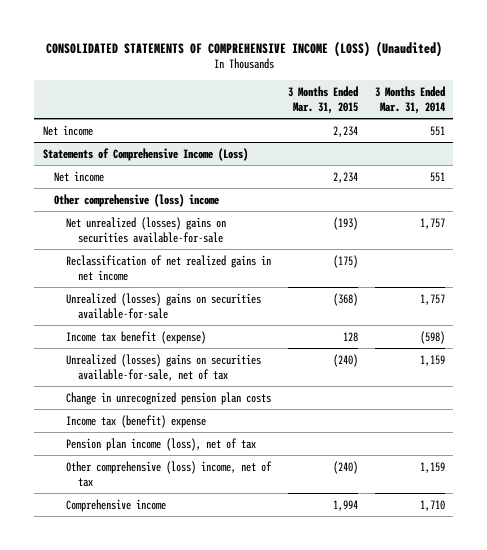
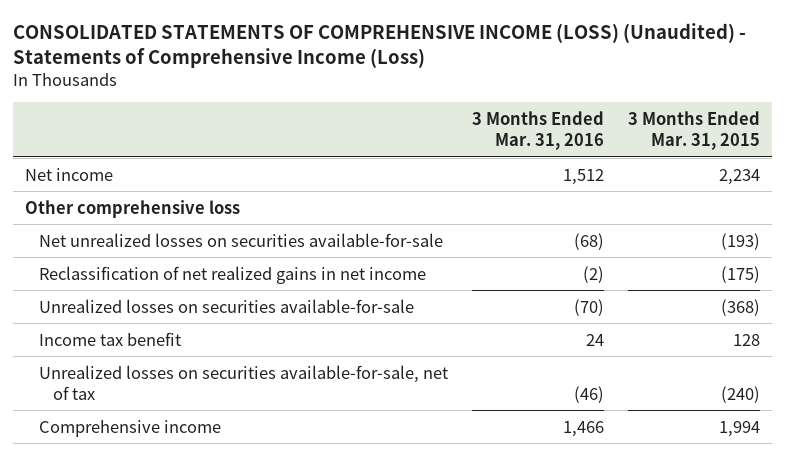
- CONSOLIDATED STATEMENTS OF COMPREHENSIVE INCOME (LOSS) (Unaudited)
+ CONSOLIDATED STATEMENTS OF COMPREHENSIVE INCOME (LOSS) (Unaudited) - Statements of Comprehensive Income (Loss)
- | 3 Months Ended Mar. 31, 2015 | 3 Months Ended Mar. 31, 2014
+ | 3 Months Ended Mar. 31, 2016 | 3 Months Ended Mar. 31, 2015
- Statements of Comprehensive Income (Loss)
- Net income | 2,234 | 551
- Other comprehensive (loss) income
- Net unrealized (losses) gains on securities available-for-sale | (193) | 1,757
+ Other comprehensive loss
+ Net unrealized losses on securities available-for-sale | (68) | (193)
- Unrealized (losses) gains on securities available-for-sale | (368) | 1,757
- Income tax benefit (expense) | 128 | (598)
- Unrealized (losses) gains on securities available-for-sale, net of tax | (240) | 1,159
- Change in unrecognized pension plan costs
- Income tax (benefit) expense
- Pension plan income (loss), net of tax
- Other comprehensive (loss) income, net of tax | (240) | 1,159
+ Unrealized losses on securities available-for-sale | (70) | (368)
+ Income tax benefit | 24 | 128
+ Unrealized losses on securities available-for-sale, net of tax | (46) | (240)

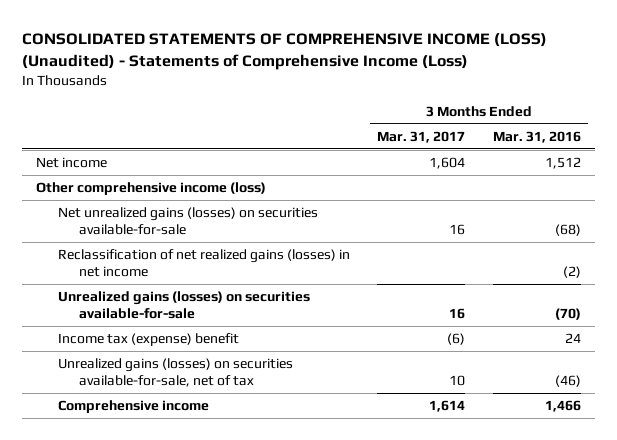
- | 3 Months Ended Mar. 31, 2016 | 3 Months Ended Mar. 31, 2015
+ | 3 Months Ended Mar. 31, 2017 | 3 Months Ended Mar. 31, 2016
- Other comprehensive loss
- Net unrealized losses on securities available-for-sale | (68) | (193)
- Reclassification of net realized gains in net income | (2) | (175)
- Unrealized losses on securities available-for-sale | (70) | (368)
- Income tax benefit | 24 | 128
- Unrealized losses on securities available-for-sale, net of tax | (46) | (240)
+ Other comprehensive income (loss)
+ Net unrealized gains (losses) on securities available-for-sale | 16 | (68)
+ Reclassification of net realized gains (losses) in net income | | (2)
+ Unrealized gains (losses) on securities available-for-sale | 16 | (70)
+ Income tax (expense) benefit | (6) | 24
+ Unrealized gains (losses) on securities available-for-sale, net of tax | 10 | (46)

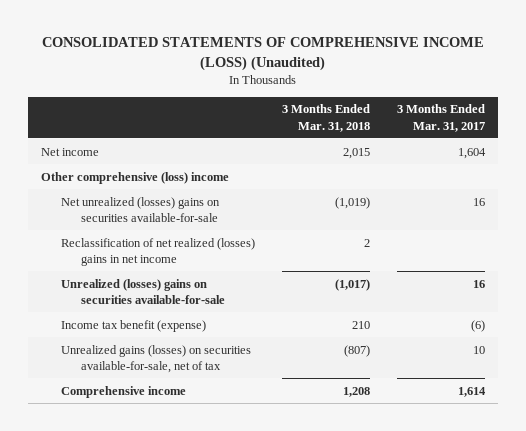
- CONSOLIDATED STATEMENTS OF COMPREHENSIVE INCOME (LOSS) (Unaudited) - Statements of Comprehensive Income (Loss)
+ CONSOLIDATED STATEMENTS OF COMPREHENSIVE INCOME (LOSS) (Unaudited)
- | 3 Months Ended Mar. 31, 2017 | 3 Months Ended Mar. 31, 2016
+ | 3 Months Ended Mar. 31, 2018 | 3 Months Ended Mar. 31, 2017
- Other comprehensive income (loss)
- Net unrealized gains (losses) on securities available-for-sale | 16 | (68)
- Reclassification of net realized gains (losses) in net income | | (2)
- Unrealized gains (losses) on securities available-for-sale | 16 | (70)
- Income tax (expense) benefit | (6) | 24
+ Other comprehensive (loss) income
+ Net unrealized (losses) gains on securities available-for-sale | (1,019) | 16
+ Reclassification of net realized (losses) gains in net income | 2 |
+ Unrealized (losses) gains on securities available-for-sale | (1,017) | 16
+ Income tax benefit (expense) | 210 | (6)

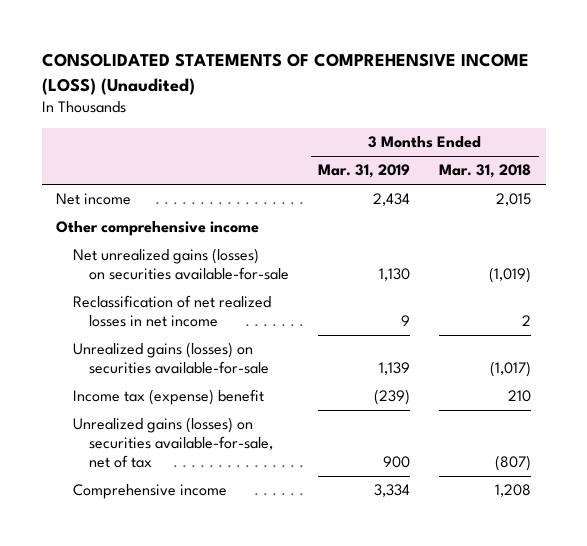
- | 3 Months Ended Mar. 31, 2018 | 3 Months Ended Mar. 31, 2017
+ | 3 Months Ended Mar. 31, 2019 | 3 Months Ended Mar. 31, 2018
- Other comprehensive (loss) income
- Net unrealized (losses) gains on securities available-for-sale | (1,019) | 16
- Reclassification of net realized (losses) gains in net income | 2 |
- Unrealized (losses) gains on securities available-for-sale | (1,017) | 16
- Income tax benefit (expense) | 210 | (6)
+ Other comprehensive income
+ Net unrealized gains (losses) on securities available-for-sale | 1,130 | (1,019)
+ Reclassification of net realized losses in net income | 9 | 2
+ Unrealized gains (losses) on securities available-for-sale | 1,139 | (1,017)
+ Income tax (expense) benefit | (239) | 210

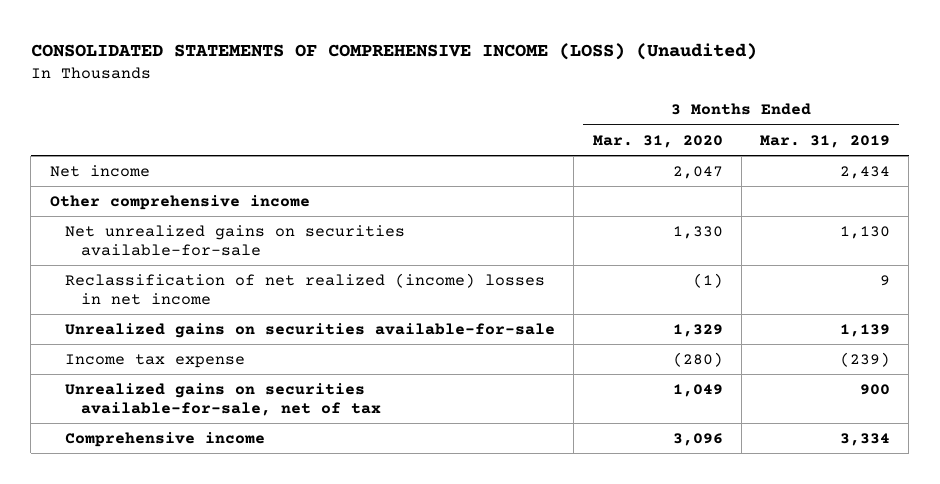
- | 3 Months Ended Mar. 31, 2019 | 3 Months Ended Mar. 31, 2018
+ | 3 Months Ended Mar. 31, 2020 | 3 Months Ended Mar. 31, 2019
- Net unrealized gains (losses) on securities available-for-sale | 1,130 | (1,019)
- Reclassification of net realized losses in net income | 9 | 2
- Unrealized gains (losses) on securities available-for-sale | 1,139 | (1,017)
- Income tax (expense) benefit | (239) | 210
- Unrealized gains (losses) on securities available-for-sale, net of tax | 900 | (807)
+ Net unrealized gains on securities available-for-sale | 1,330 | 1,130
+ Reclassification of net realized (income) losses in net income | (1) | 9
+ Unrealized gains on securities available-for-sale | 1,329 | 1,139
+ Income tax expense | (280) | (239)
+ Unrealized gains on securities available-for-sale, net of tax | 1,049 | 900

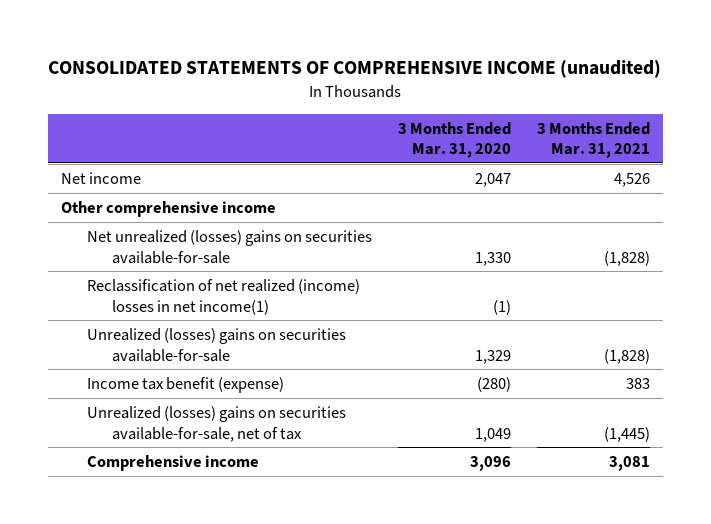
- CONSOLIDATED STATEMENTS OF COMPREHENSIVE INCOME (LOSS) (Unaudited)
+ CONSOLIDATED STATEMENTS OF COMPREHENSIVE INCOME (unaudited)
- | 3 Months Ended Mar. 31, 2020 | 3 Months Ended Mar. 31, 2019
+ | 3 Months Ended Mar. 31, 2020 | 3 Months Ended Mar. 31, 2021
- Net unrealized gains on securities available-for-sale | 1,330 | 1,130
- Reclassification of net realized (income) losses in net income | (1) | 9
- Unrealized gains on securities available-for-sale | 1,329 | 1,139
- Income tax expense | (280) | (239)
- Unrealized gains on securities available-for-sale, net of tax | 1,049 | 900
+ Net unrealized (losses) gains on securities available-for-sale | 1,330 | (1,828)
+ Reclassification of net realized (income) losses in net income(1) | (1) |
+ Unrealized (losses) gains on securities available-for-sale | 1,329 | (1,828)
+ Income tax benefit (expense) | (280) | 383
+ Unrealized (losses) gains on securities available-for-sale, net of tax | 1,049 | (1,445)

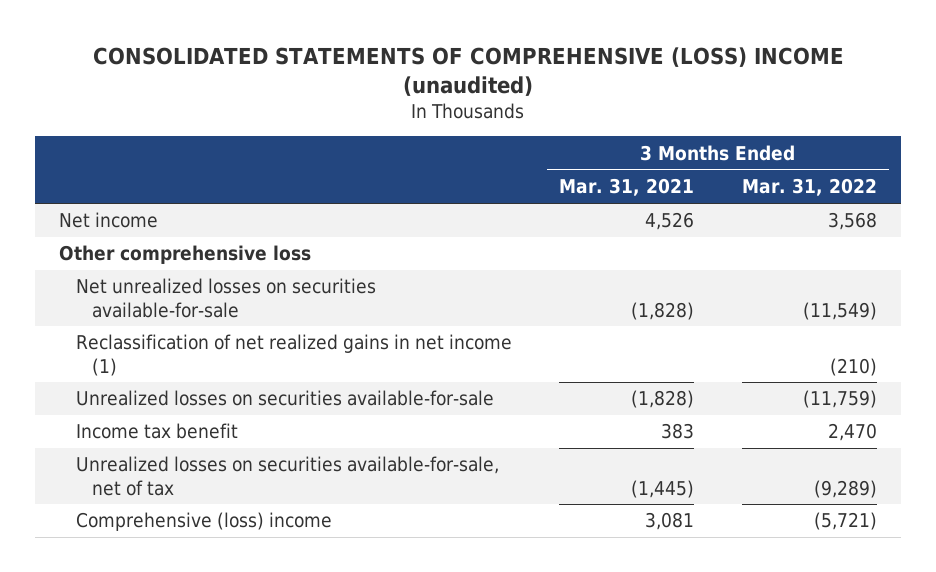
- CONSOLIDATED STATEMENTS OF COMPREHENSIVE INCOME (unaudited)
+ CONSOLIDATED STATEMENTS OF COMPREHENSIVE (LOSS) INCOME (unaudited)
- | 3 Months Ended Mar. 31, 2020 | 3 Months Ended Mar. 31, 2021
+ | 3 Months Ended Mar. 31, 2021 | 3 Months Ended Mar. 31, 2022
- Other comprehensive income
- Net unrealized (losses) gains on securities available-for-sale | 1,330 | (1,828)
- Reclassification of net realized (income) losses in net income(1) | (1) |
- Unrealized (losses) gains on securities available-for-sale | 1,329 | (1,828)
- Income tax benefit (expense) | (280) | 383
- Unrealized (losses) gains on securities available-for-sale, net of tax | 1,049 | (1,445)
- Comprehensive income | 3,096 | 3,081
+ Other comprehensive loss
+ Net unrealized losses on securities available-for-sale | (1,828) | (11,549)
+ Reclassification of net realized gains in net income (1) | | (210)
+ Unrealized losses on securities available-for-sale | (1,828) | (11,759)
+ Income tax benefit | 383 | 2,470
+ Unrealized losses on securities available-for-sale, net of tax | (1,445) | (9,289)
+ Comprehensive (loss) income | 3,081 | (5,721)

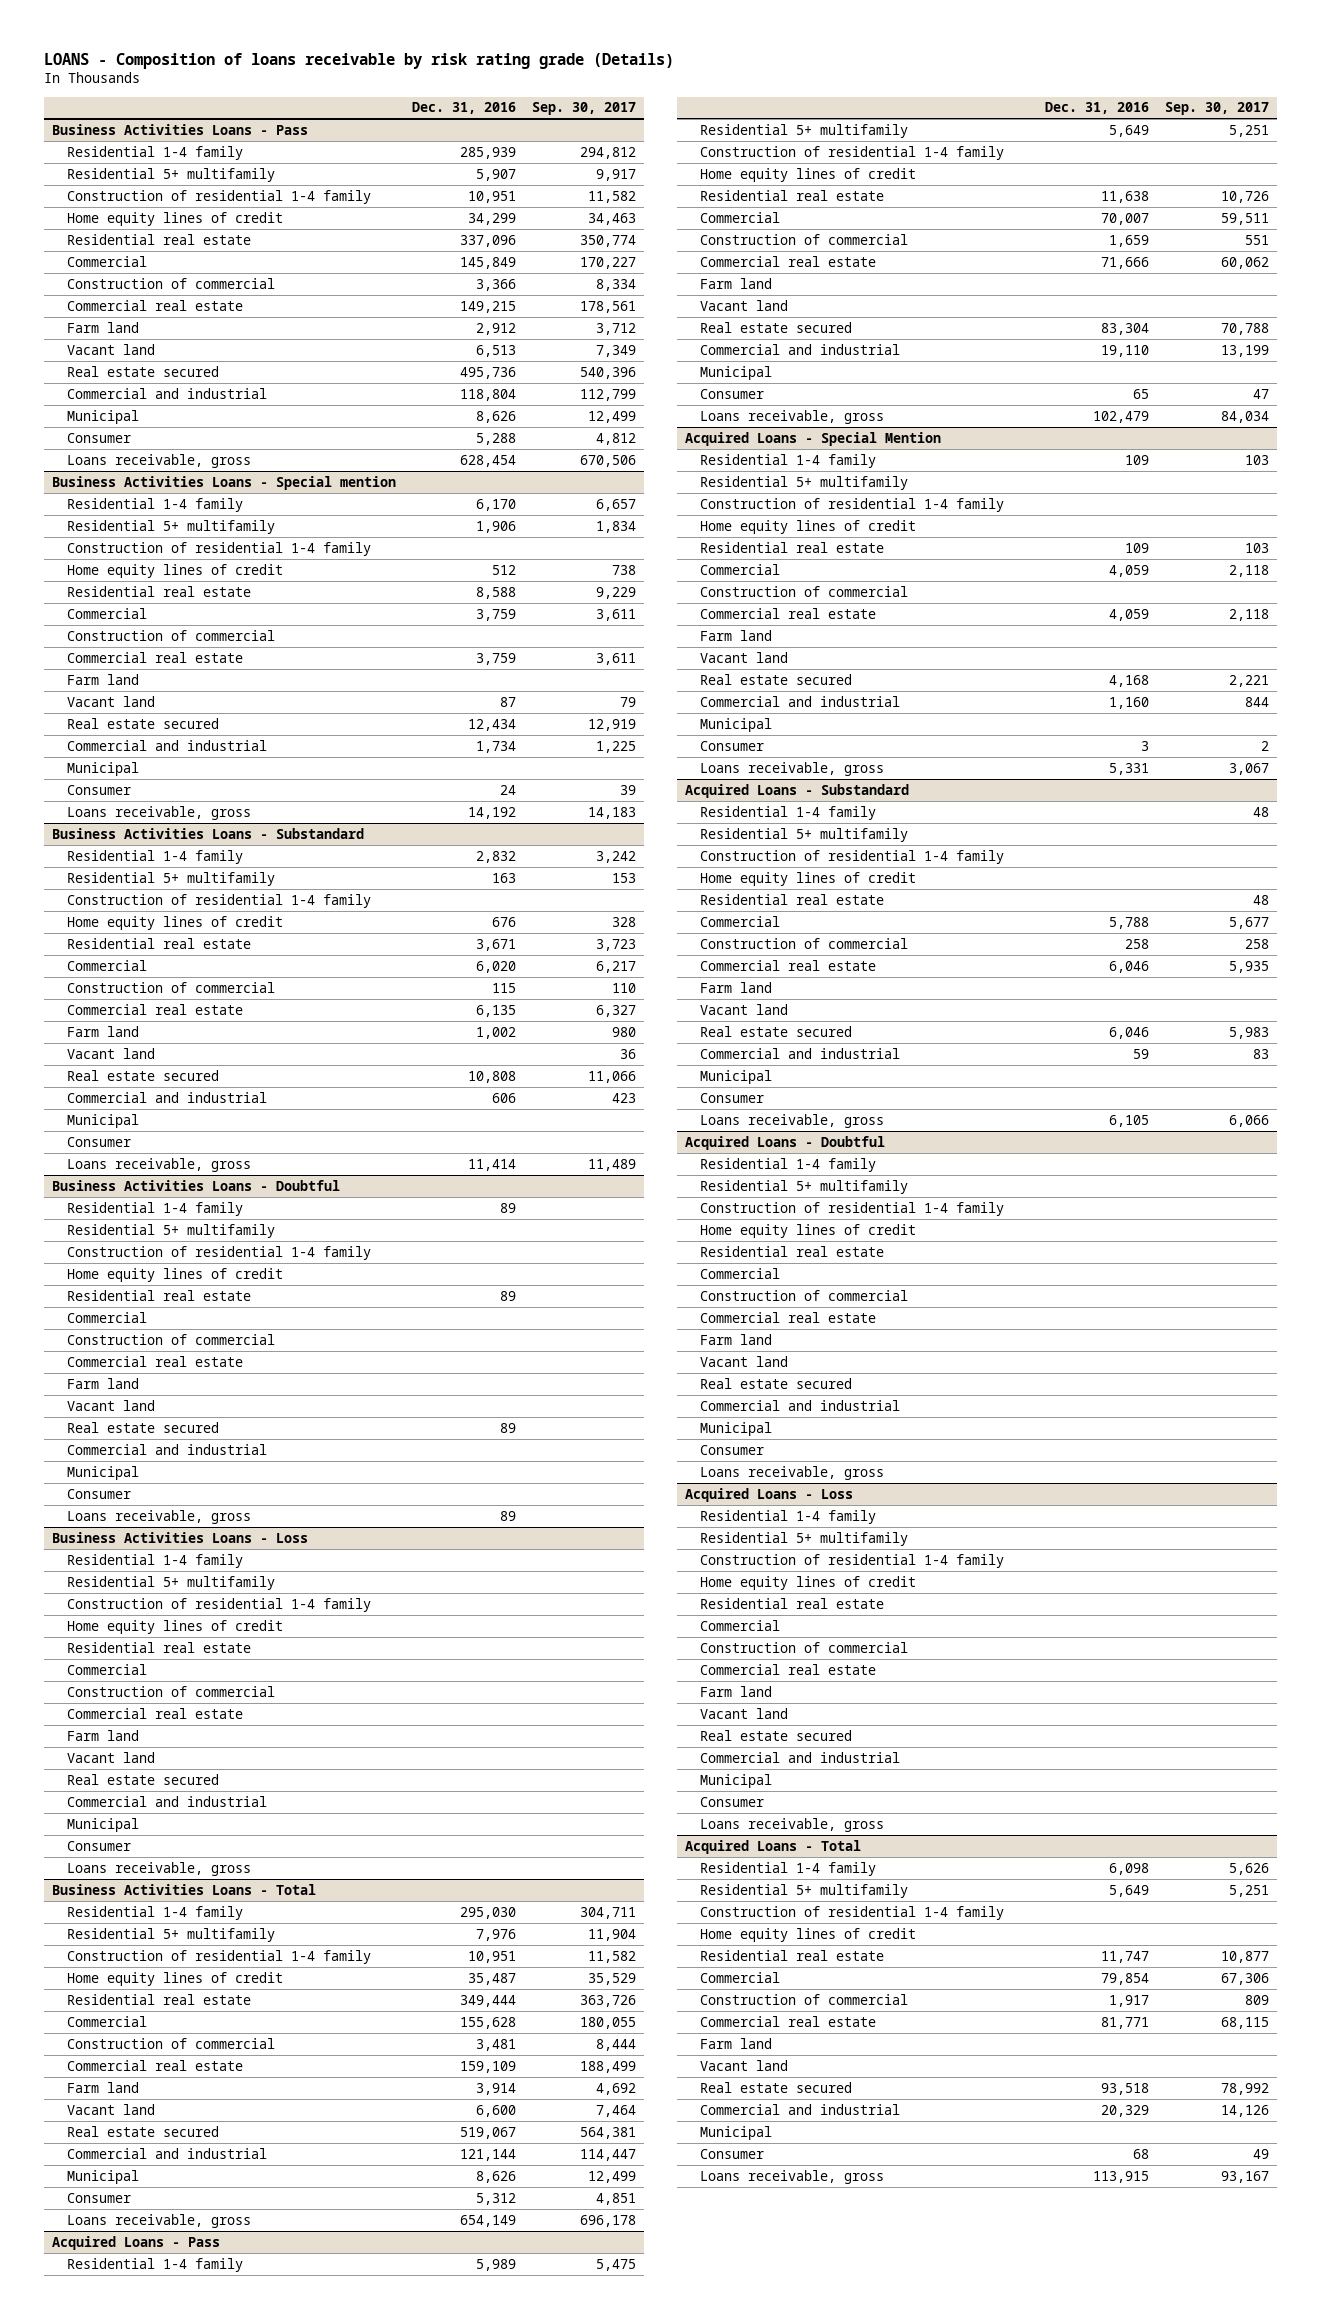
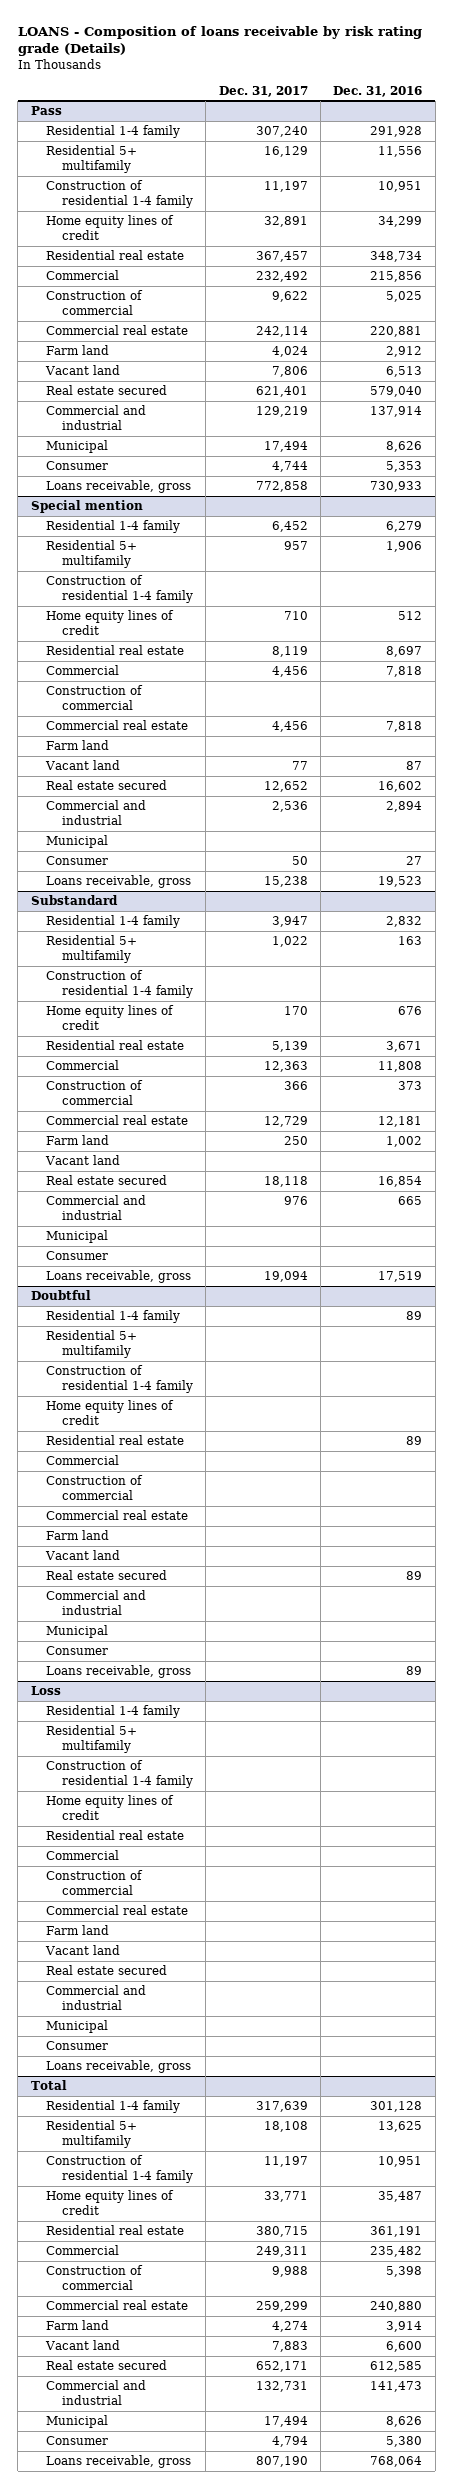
- | Dec. 31, 2016 | Sep. 30, 2017
+ | Dec. 31, 2017 | Dec. 31, 2016
- Business Activities Loans - Pass
- Residential 1-4 family | 285,939 | 294,812
- Residential 5+ multifamily | 5,907 | 9,917
+ Pass
+ Residential 1-4 family | 307,240 | 291,928
+ Residential 5+ multifamily | 16,129 | 11,556
- Residential real estate | 337,096 | 350,774
- Commercial | 145,849 | 170,227
- Construction of commercial | 3,366 | 8,334
- Commercial real estate | 149,215 | 178,561
+ Residential real estate | 367,457 | 348,734
+ Commercial | 232,492 | 215,856
+ Construction of commercial | 9,622 | 5,025
+ Commercial real estate | 242,114 | 220,881
- Real estate secured | 495,736 | 540,396
- Commercial and industrial | 118,804 | 112,799
+ Real estate secured | 621,401 | 579,040
+ Commercial and industrial | 129,219 | 137,914
- Consumer | 5,288 | 4,812
- Loans receivable, gross | 628,454 | 670,506
- Business Activities Loans - Special mention
- Residential 1-4 family | 6,170 | 6,657
+ Consumer | 4,744 | 5,353
+ Loans receivable, gross | 772,858 | 730,933
+ Special mention
+ Residential 1-4 family | 6,452 | 6,279
- Residential real estate | 8,588 | 9,229
- Commercial | 3,759 | 3,611
+ Residential real estate | 8,119 | 8,697
+ Commercial | 4,456 | 7,818
- Commercial real estate | 3,759 | 3,611
+ Commercial real estate | 4,456 | 7,818
- Real estate secured | 12,434 | 12,919
- Commercial and industrial | 1,734 | 1,225
+ Real estate secured | 12,652 | 16,602
+ Commercial and industrial | 2,536 | 2,894
- Consumer | 24 | 39
- Loans receivable, gross | 14,192 | 14,183
- Business Activities Loans - Substandard
+ Consumer | 50 | 27
+ Loans receivable, gross | 15,238 | 19,523
+ Substandard
- Commercial | 6,020 | 6,217
- Construction of commercial | 115 | 110
- Commercial real estate | 6,135 | 6,327
+ Commercial | 12,363 | 11,808
+ Construction of commercial | 366 | 373
+ Commercial real estate | 12,729 | 12,181
- Real estate secured | 10,808 | 11,066
- Commercial and industrial | 606 | 423
+ Real estate secured | 18,118 | 16,854
+ Commercial and industrial | 976 | 665
- Loans receivable, gross | 11,414 | 11,489
- Business Activities Loans - Doubtful
+ Loans receivable, gross | 19,094 | 17,519
+ Doubtful
- Business Activities Loans - Loss
+ Loss
- Business Activities Loans - Total
- Residential 1-4 family | 295,030 | 304,711
- Residential 5+ multifamily | 7,976 | 11,904
+ Total
+ Residential 1-4 family | 317,639 | 301,128
+ Residential 5+ multifamily | 18,108 | 13,625
- Residential real estate | 349,444 | 363,726
- Commercial | 155,628 | 180,055
- Construction of commercial | 3,481 | 8,444
- Commercial real estate | 159,109 | 188,499
+ Residential real estate | 380,715 | 361,191
+ Commercial | 249,311 | 235,482
+ Construction of commercial | 9,988 | 5,398
+ Commercial real estate | 259,299 | 240,880
- Real estate secured | 519,067 | 564,381
- Commercial and industrial | 121,144 | 114,447
+ Real estate secured | 652,171 | 612,585
+ Commercial and industrial | 132,731 | 141,473
- Consumer | 5,312 | 4,851
- Loans receivable, gross | 654,149 | 696,178
- Acquired Loans - Pass
- Residential 1-4 family | 5,989 | 5,475
- Residential 5+ multifamily | 5,649 | 5,251
- Construction of residential 1-4 family
- Home equity lines of credit
- Residential real estate | 11,638 | 10,726
- Commercial | 70,007 | 59,511
- Construction of commercial | 1,659 | 551
- Commercial real estate | 71,666 | 60,062
- Farm land
- Vacant land
- Real estate secured | 83,304 | 70,788
- Commercial and industrial | 19,110 | 13,199
- Municipal
- Consumer | 65 | 47
- Loans receivable, gross | 102,479 | 84,034
- Acquired Loans - Special Mention
- Residential 1-4 family | 109 | 103
- Residential 5+ multifamily
- Construction of residential 1-4 family
- Home equity lines of credit
- Residential real estate | 109 | 103
- Commercial | 4,059 | 2,118
- Construction of commercial
- Commercial real estate | 4,059 | 2,118
- Farm land
- Vacant land
- Real estate secured | 4,168 | 2,221
- Commercial and industrial | 1,160 | 844
- Municipal
- Consumer | 3 | 2
- Loans receivable, gross | 5,331 | 3,067
- Acquired Loans - Substandard
- Residential 1-4 family | | 48
- Residential 5+ multifamily
- Construction of residential 1-4 family
- Home equity lines of credit
- Residential real estate | | 48
- Commercial | 5,788 | 5,677
- Construction of commercial | 258 | 258
- Commercial real estate | 6,046 | 5,935
- Farm land
- Vacant land
- Real estate secured | 6,046 | 5,983
- Commercial and industrial | 59 | 83
- Municipal
- Consumer
- Loans receivable, gross | 6,105 | 6,066
- Acquired Loans - Doubtful
- Residential 1-4 family
- Residential 5+ multifamily
- Construction of residential 1-4 family
- Home equity lines of credit
- Residential real estate
- Commercial
- Construction of commercial
- Commercial real estate
- Farm land
- Vacant land
- Real estate secured
- Commercial and industrial
- Municipal
- Consumer
- Loans receivable, gross
- Acquired Loans - Loss
- Residential 1-4 family
- Residential 5+ multifamily
- Construction of residential 1-4 family
- Home equity lines of credit
- Residential real estate
- Commercial
- Construction of commercial
- Commercial real estate
- Farm land
- Vacant land
- Real estate secured
- Commercial and industrial
- Municipal
- Consumer
- Loans receivable, gross
- Acquired Loans - Total
- Residential 1-4 family | 6,098 | 5,626
- Residential 5+ multifamily | 5,649 | 5,251
- Construction of residential 1-4 family
- Home equity lines of credit
- Residential real estate | 11,747 | 10,877
- Commercial | 79,854 | 67,306
- Construction of commercial | 1,917 | 809
- Commercial real estate | 81,771 | 68,115
- Farm land
- Vacant land
- Real estate secured | 93,518 | 78,992
- Commercial and industrial | 20,329 | 14,126
- Municipal
- Consumer | 68 | 49
- Loans receivable, gross | 113,915 | 93,167
+ Consumer | 4,794 | 5,380
+ Loans receivable, gross | 807,190 | 768,064

